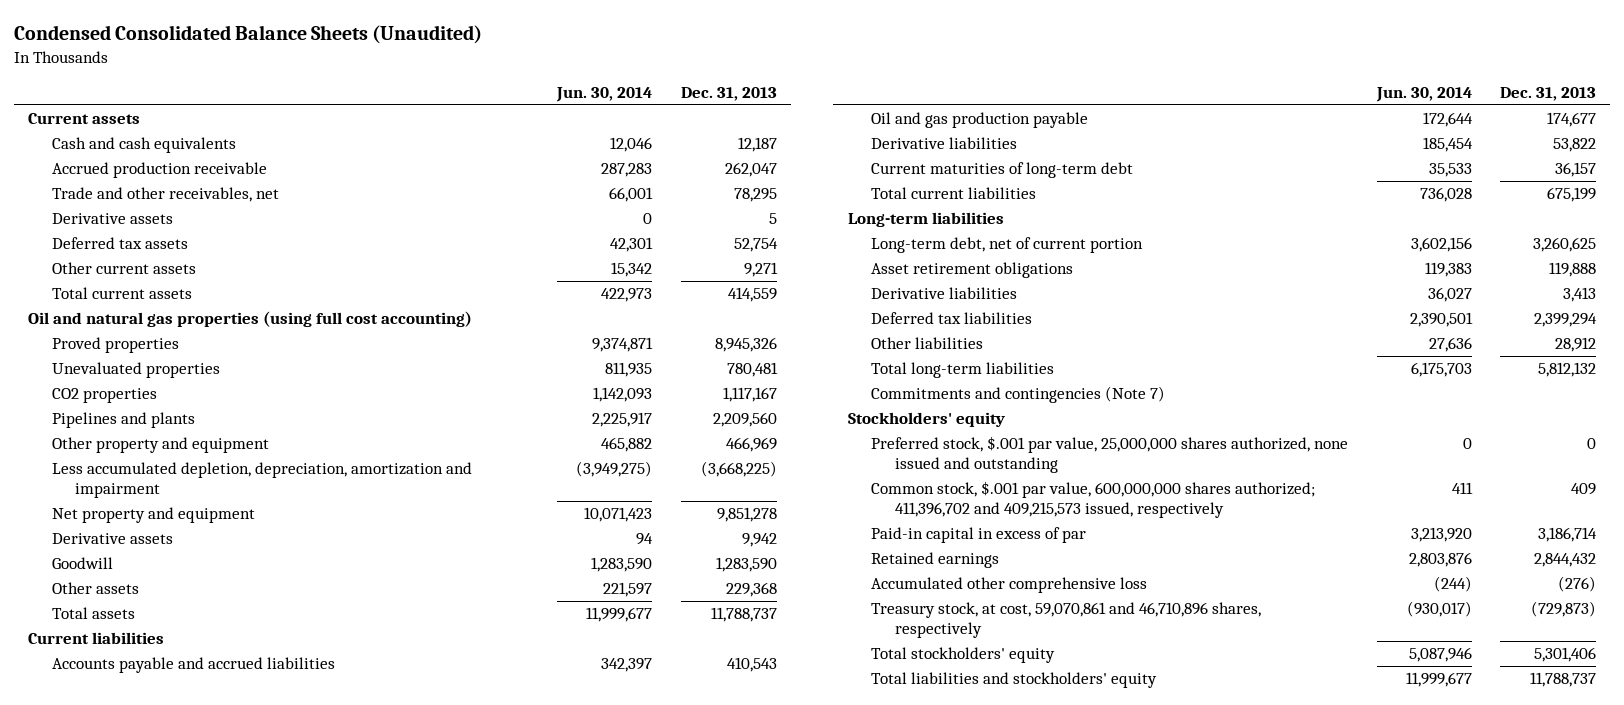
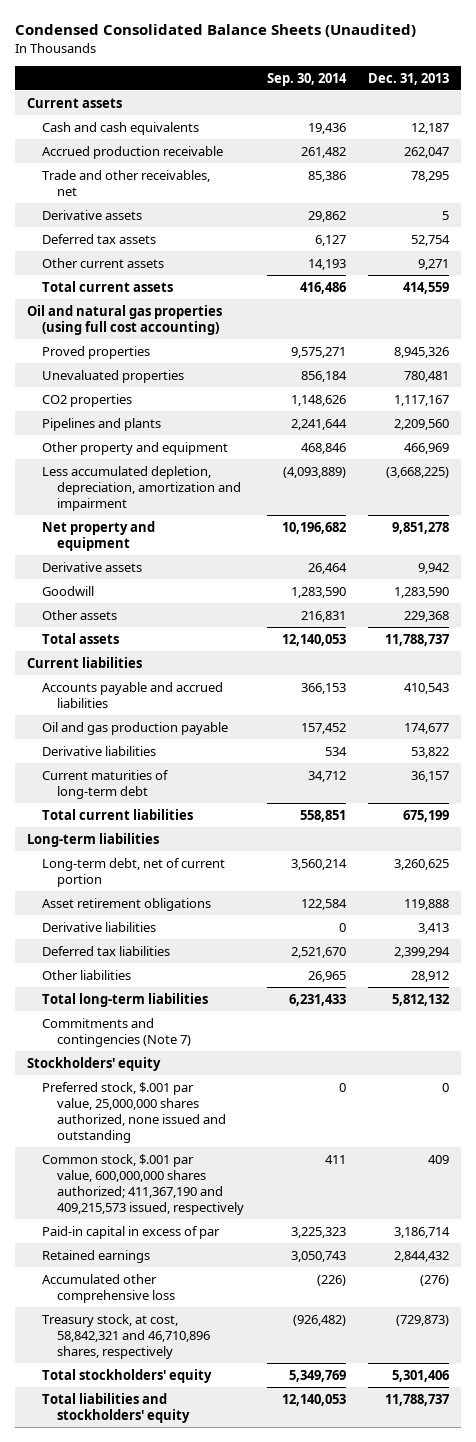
- | Jun. 30, 2014 | Dec. 31, 2013
+ | Sep. 30, 2014 | Dec. 31, 2013
- Common stock, $.001 par value, 600,000,000 shares authorized; 411,396,702 and 409,215,573 issued, respectively | 411 | 409
+ Common stock, $.001 par value, 600,000,000 shares authorized; 411,367,190 and 409,215,573 issued, respectively | 411 | 409
- Treasury stock, at cost, 59,070,861 and 46,710,896 shares, respectively | (930,017) | (729,873)
+ Treasury stock, at cost, 58,842,321 and 46,710,896 shares, respectively | (926,482) | (729,873)

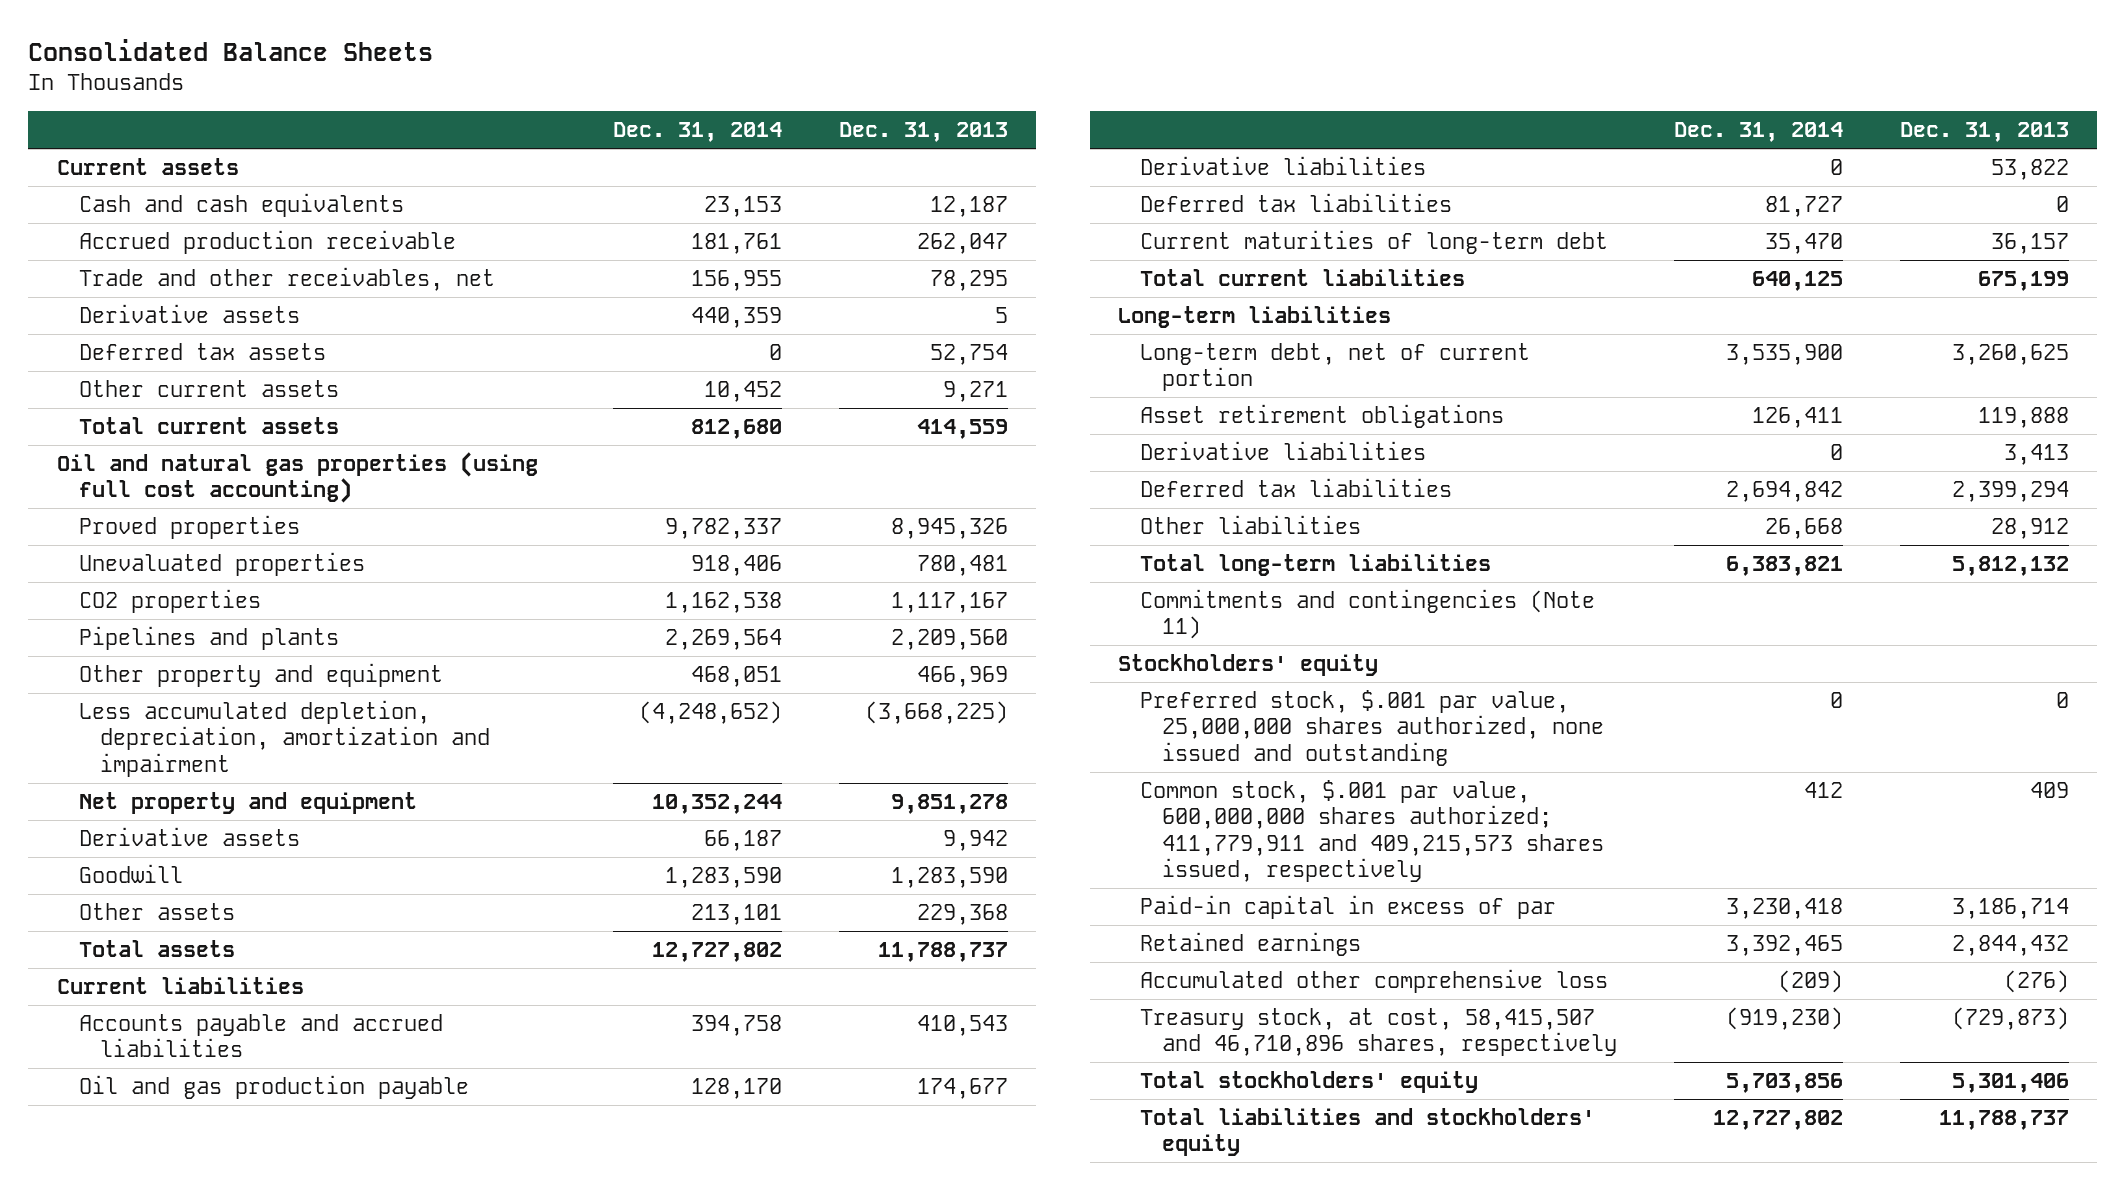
- Condensed Consolidated Balance Sheets (Unaudited)
+ Consolidated Balance Sheets
- | Sep. 30, 2014 | Dec. 31, 2013
+ | Dec. 31, 2014 | Dec. 31, 2013
+ Deferred tax liabilities | 81,727 | 0
- Commitments and contingencies (Note 7)
+ Commitments and contingencies (Note 11)
- Common stock, $.001 par value, 600,000,000 shares authorized; 411,367,190 and 409,215,573 issued, respectively | 411 | 409
+ Common stock, $.001 par value, 600,000,000 shares authorized; 411,779,911 and 409,215,573 shares issued, respectively | 412 | 409
- Treasury stock, at cost, 58,842,321 and 46,710,896 shares, respectively | (926,482) | (729,873)
+ Treasury stock, at cost, 58,415,507 and 46,710,896 shares, respectively | (919,230) | (729,873)

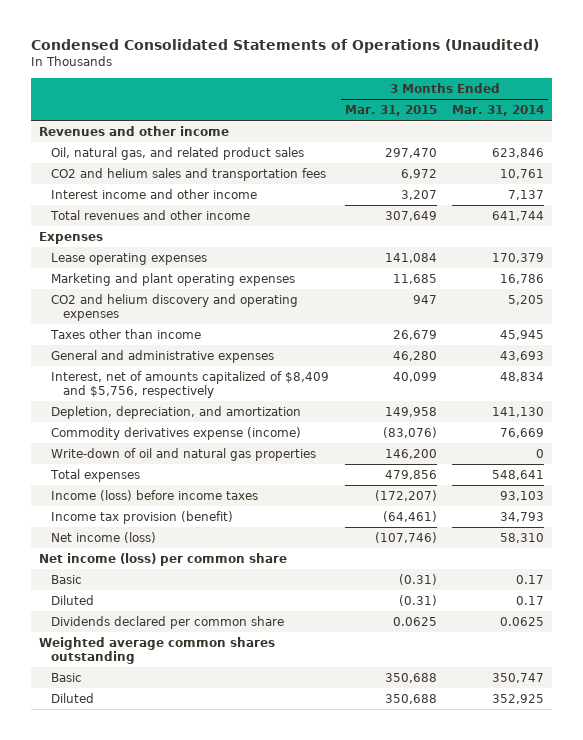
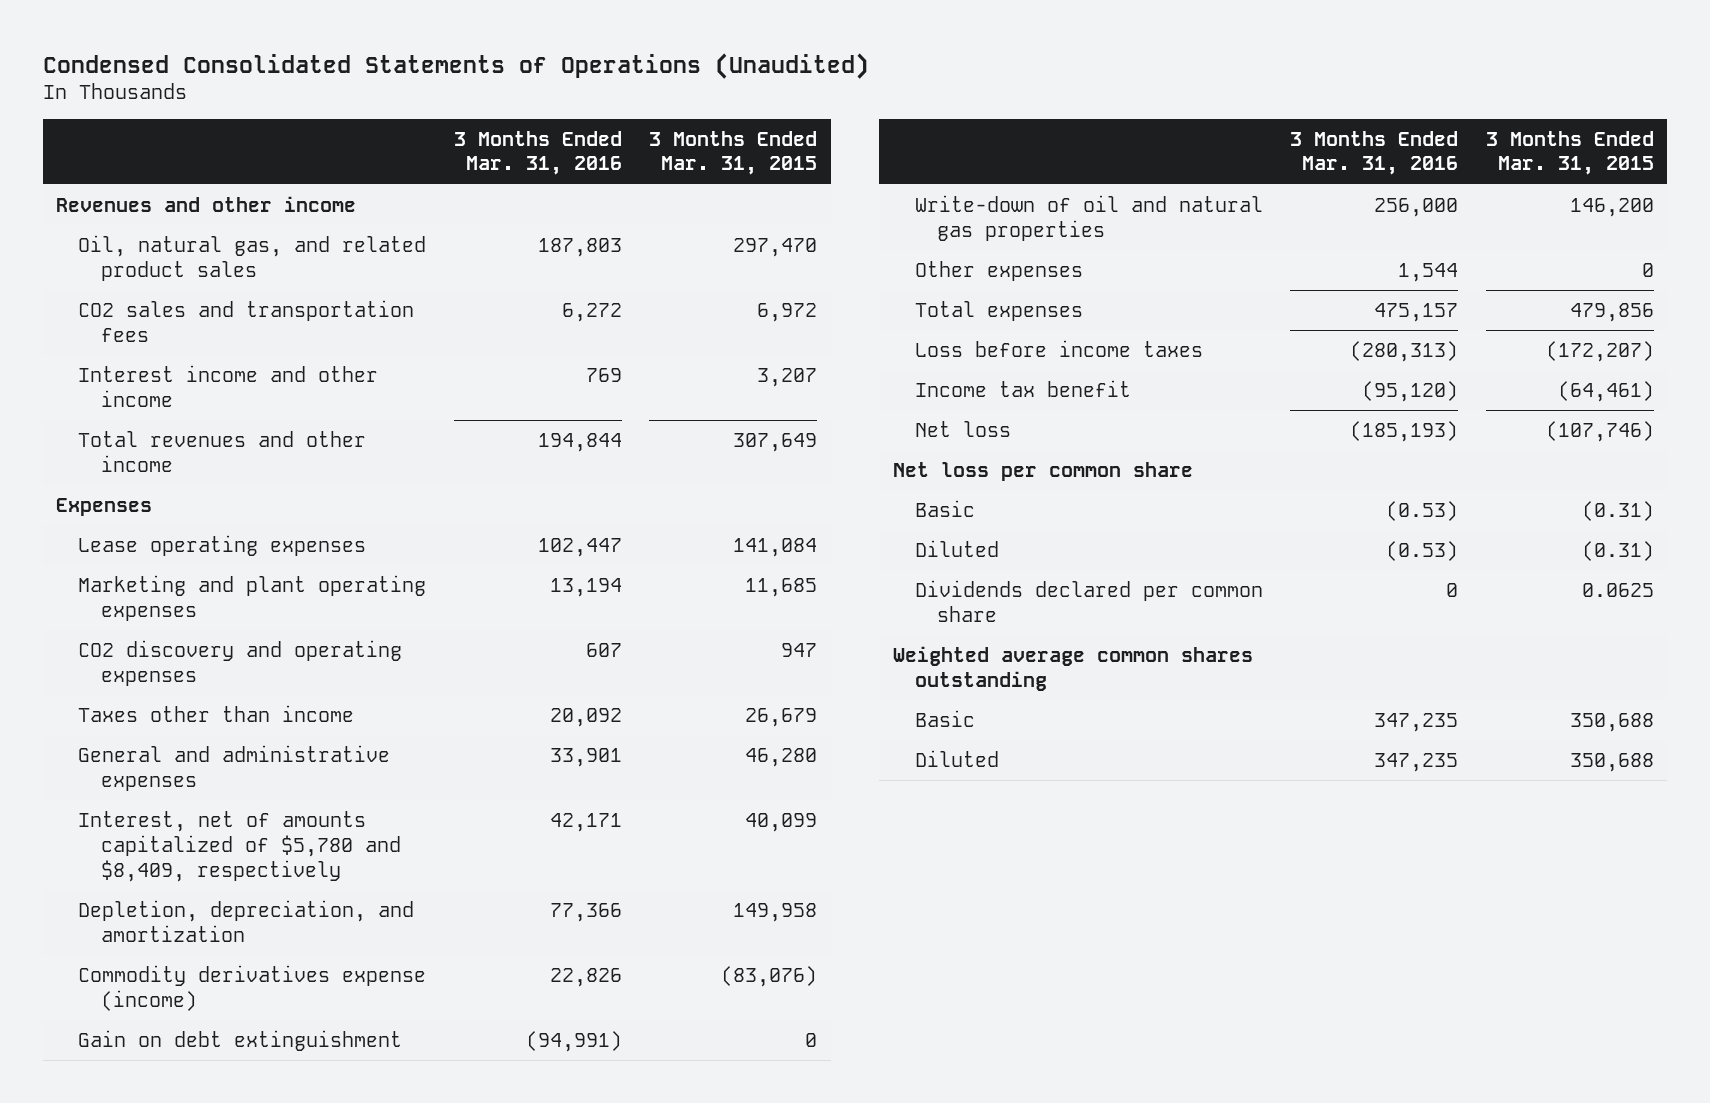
- | 3 Months Ended Mar. 31, 2015 | 3 Months Ended Mar. 31, 2014
+ | 3 Months Ended Mar. 31, 2016 | 3 Months Ended Mar. 31, 2015
- CO2 and helium sales and transportation fees | 6,972 | 10,761
+ CO2 sales and transportation fees | 6,272 | 6,972
- CO2 and helium discovery and operating expenses | 947 | 5,205
+ CO2 discovery and operating expenses | 607 | 947
- Interest, net of amounts capitalized of $8,409 and $5,756, respectively | 40,099 | 48,834
+ Interest, net of amounts capitalized of $5,780 and $8,409, respectively | 42,171 | 40,099
+ Gain on debt extinguishment | (94,991) | 0
+ Other expenses | 1,544 | 0
- Income (loss) before income taxes | (172,207) | 93,103
- Income tax provision (benefit) | (64,461) | 34,793
- Net income (loss) | (107,746) | 58,310
- Net income (loss) per common share
+ Loss before income taxes | (280,313) | (172,207)
+ Income tax benefit | (95,120) | (64,461)
+ Net loss | (185,193) | (107,746)
+ Net loss per common share

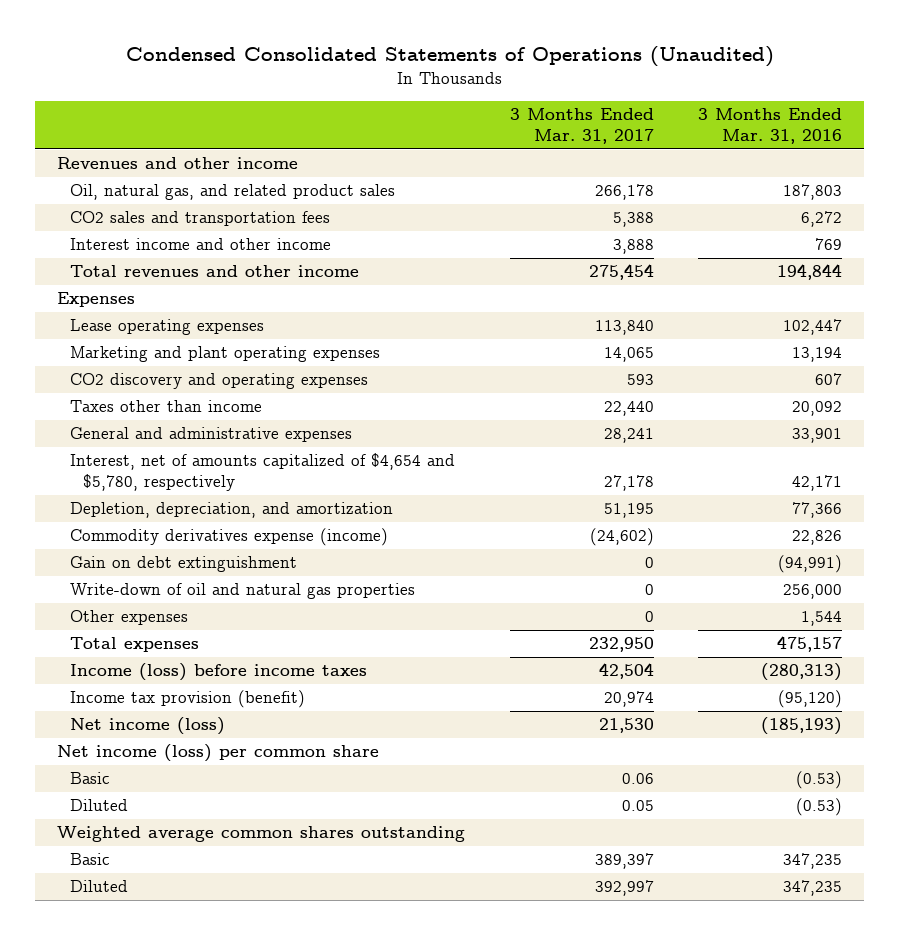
- | 3 Months Ended Mar. 31, 2016 | 3 Months Ended Mar. 31, 2015
+ | 3 Months Ended Mar. 31, 2017 | 3 Months Ended Mar. 31, 2016
- Interest, net of amounts capitalized of $5,780 and $8,409, respectively | 42,171 | 40,099
+ Interest, net of amounts capitalized of $4,654 and $5,780, respectively | 27,178 | 42,171
- Loss before income taxes | (280,313) | (172,207)
- Income tax benefit | (95,120) | (64,461)
- Net loss | (185,193) | (107,746)
- Net loss per common share
+ Income (loss) before income taxes | 42,504 | (280,313)
+ Income tax provision (benefit) | 20,974 | (95,120)
+ Net income (loss) | 21,530 | (185,193)
+ Net income (loss) per common share
- Dividends declared per common share | 0 | 0.0625

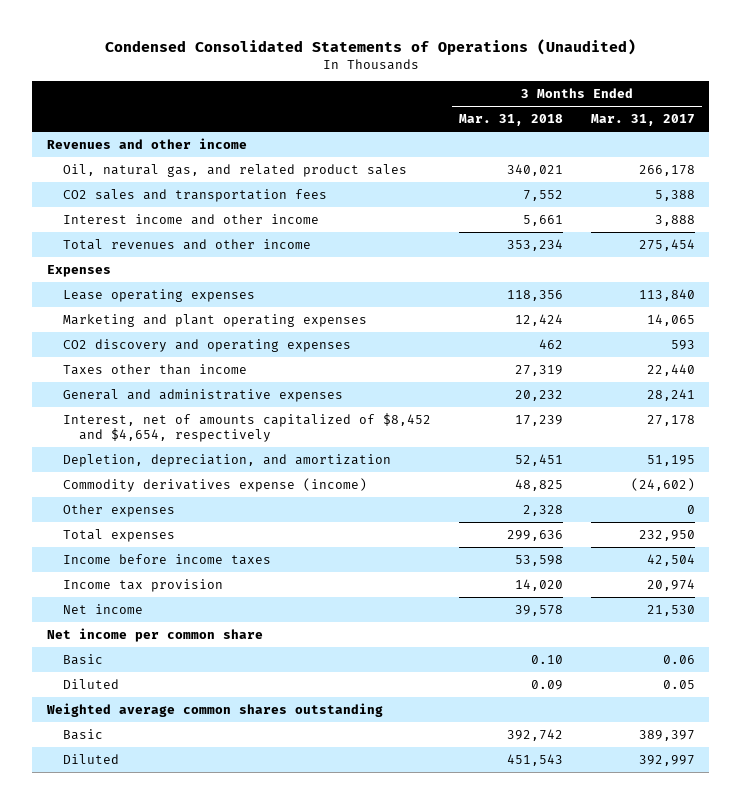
- | 3 Months Ended Mar. 31, 2017 | 3 Months Ended Mar. 31, 2016
+ | 3 Months Ended Mar. 31, 2018 | 3 Months Ended Mar. 31, 2017
- Interest, net of amounts capitalized of $4,654 and $5,780, respectively | 27,178 | 42,171
+ Interest, net of amounts capitalized of $8,452 and $4,654, respectively | 17,239 | 27,178
- Gain on debt extinguishment | 0 | (94,991)
- Write-down of oil and natural gas properties | 0 | 256,000
- Income (loss) before income taxes | 42,504 | (280,313)
- Income tax provision (benefit) | 20,974 | (95,120)
- Net income (loss) | 21,530 | (185,193)
- Net income (loss) per common share
+ Income before income taxes | 53,598 | 42,504
+ Income tax provision | 14,020 | 20,974
+ Net income | 39,578 | 21,530
+ Net income per common share

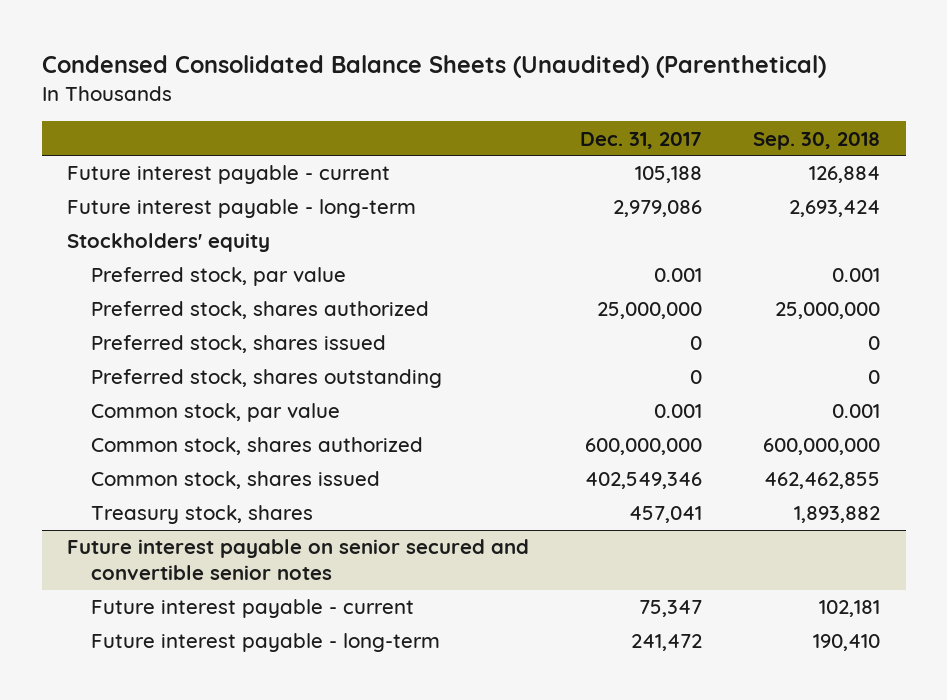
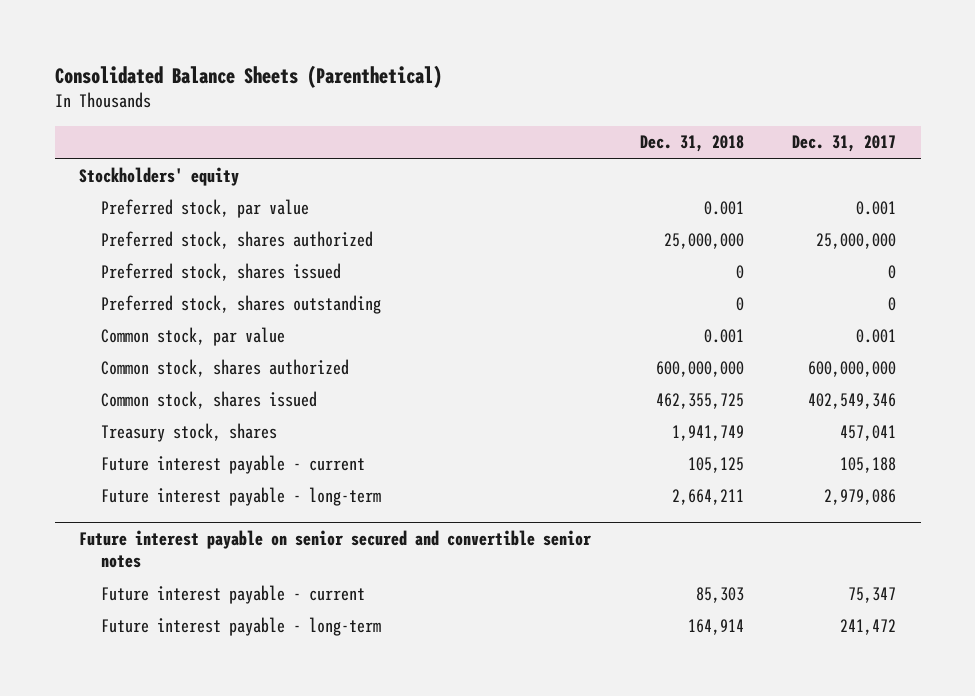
- Condensed Consolidated Balance Sheets (Unaudited) (Parenthetical)
+ Consolidated Balance Sheets (Parenthetical)
- | Dec. 31, 2017 | Sep. 30, 2018
+ | Dec. 31, 2018 | Dec. 31, 2017
moved down: Future interest payable - current | 105,125 | 105,188
moved down: Future interest payable - long-term | 2,664,211 | 2,979,086

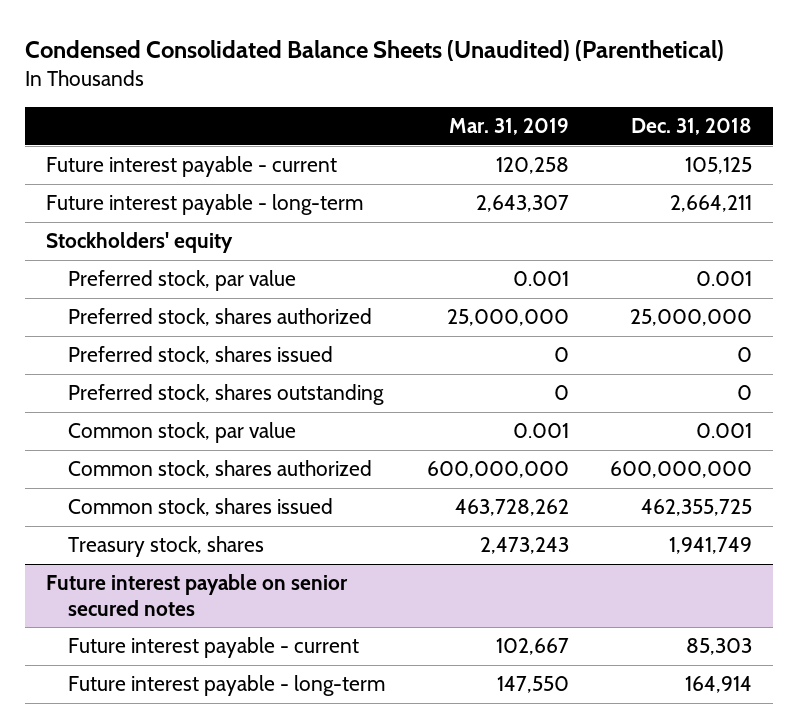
- Consolidated Balance Sheets (Parenthetical)
+ Condensed Consolidated Balance Sheets (Unaudited) (Parenthetical)
- | Dec. 31, 2018 | Dec. 31, 2017
+ | Mar. 31, 2019 | Dec. 31, 2018
moved up: Future interest payable - current | 120,258 | 105,125
moved up: Future interest payable - long-term | 2,643,307 | 2,664,211
- Future interest payable on senior secured and convertible senior notes
+ Future interest payable on senior secured notes

